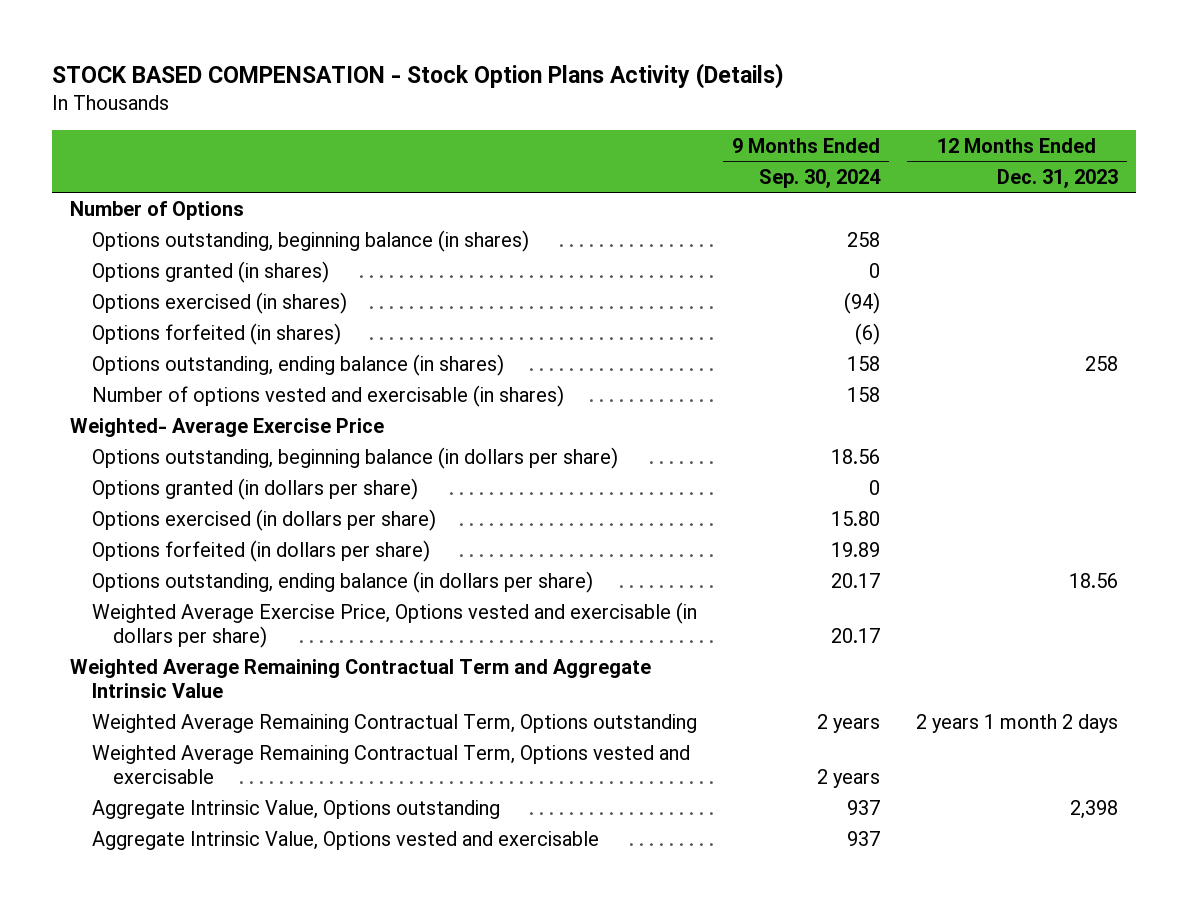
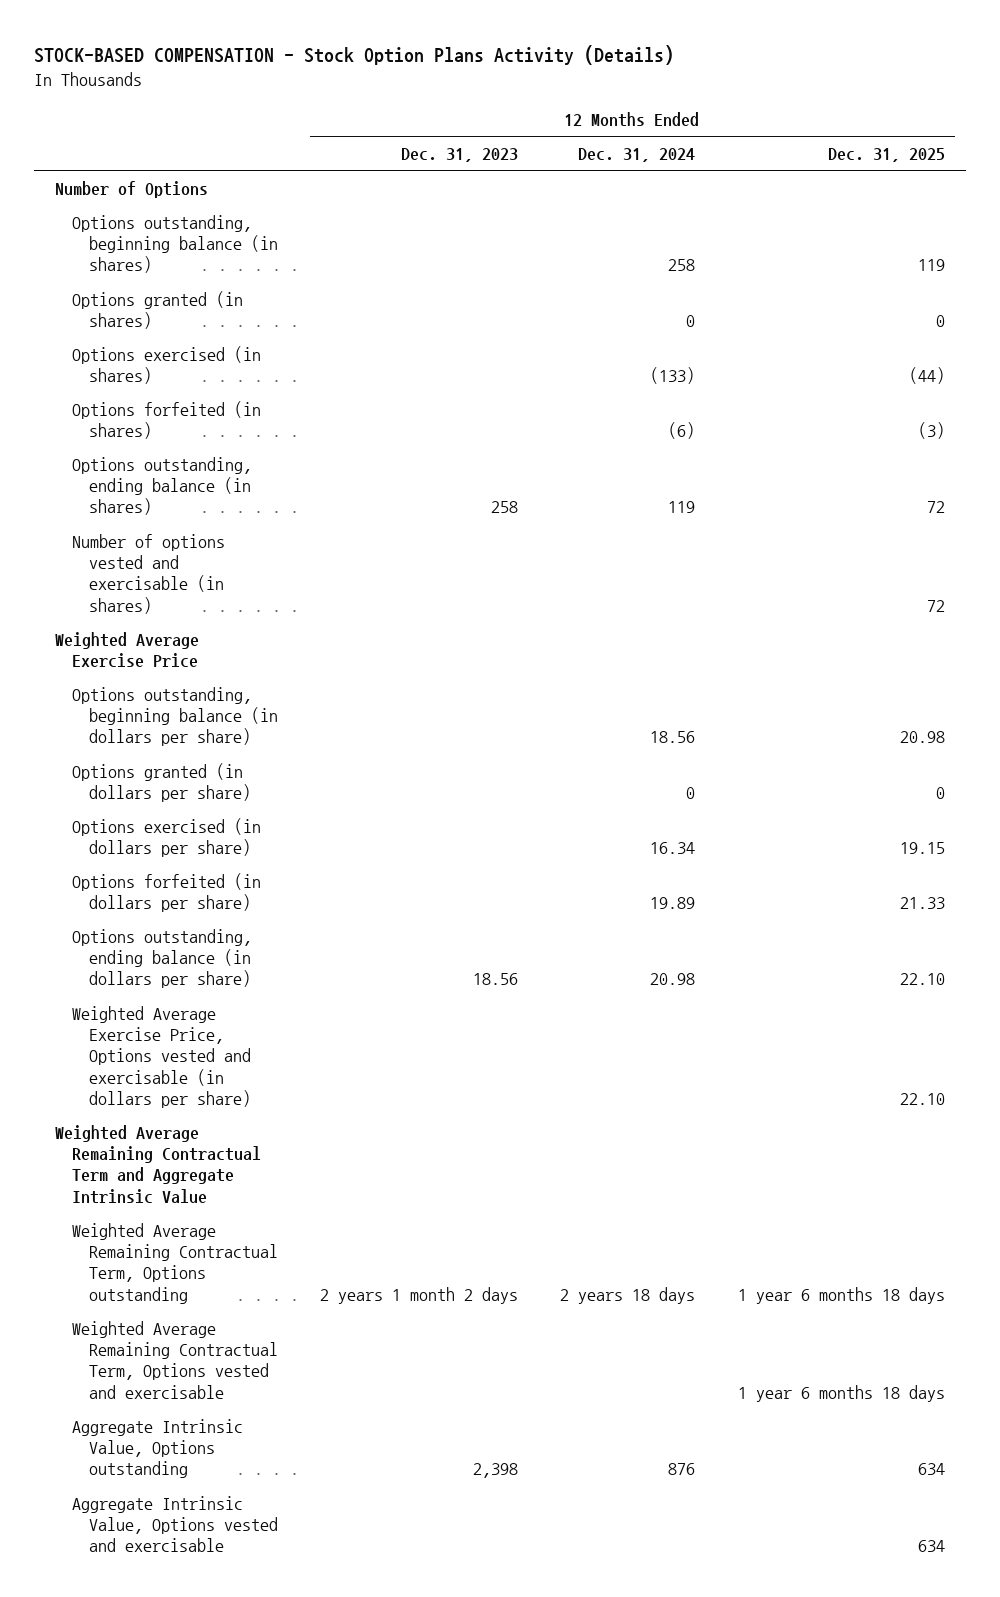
- STOCK BASED COMPENSATION - Stock Option Plans Activity (Details)
+ STOCK-BASED COMPENSATION - Stock Option Plans Activity (Details)
- | 9 Months Ended Sep. 30, 2024 | 12 Months Ended Dec. 31, 2023
+ | 12 Months Ended Dec. 31, 2023 | 12 Months Ended Dec. 31, 2024 | 12 Months Ended Dec. 31, 2025
- Weighted- Average Exercise Price
+ Weighted Average Exercise Price

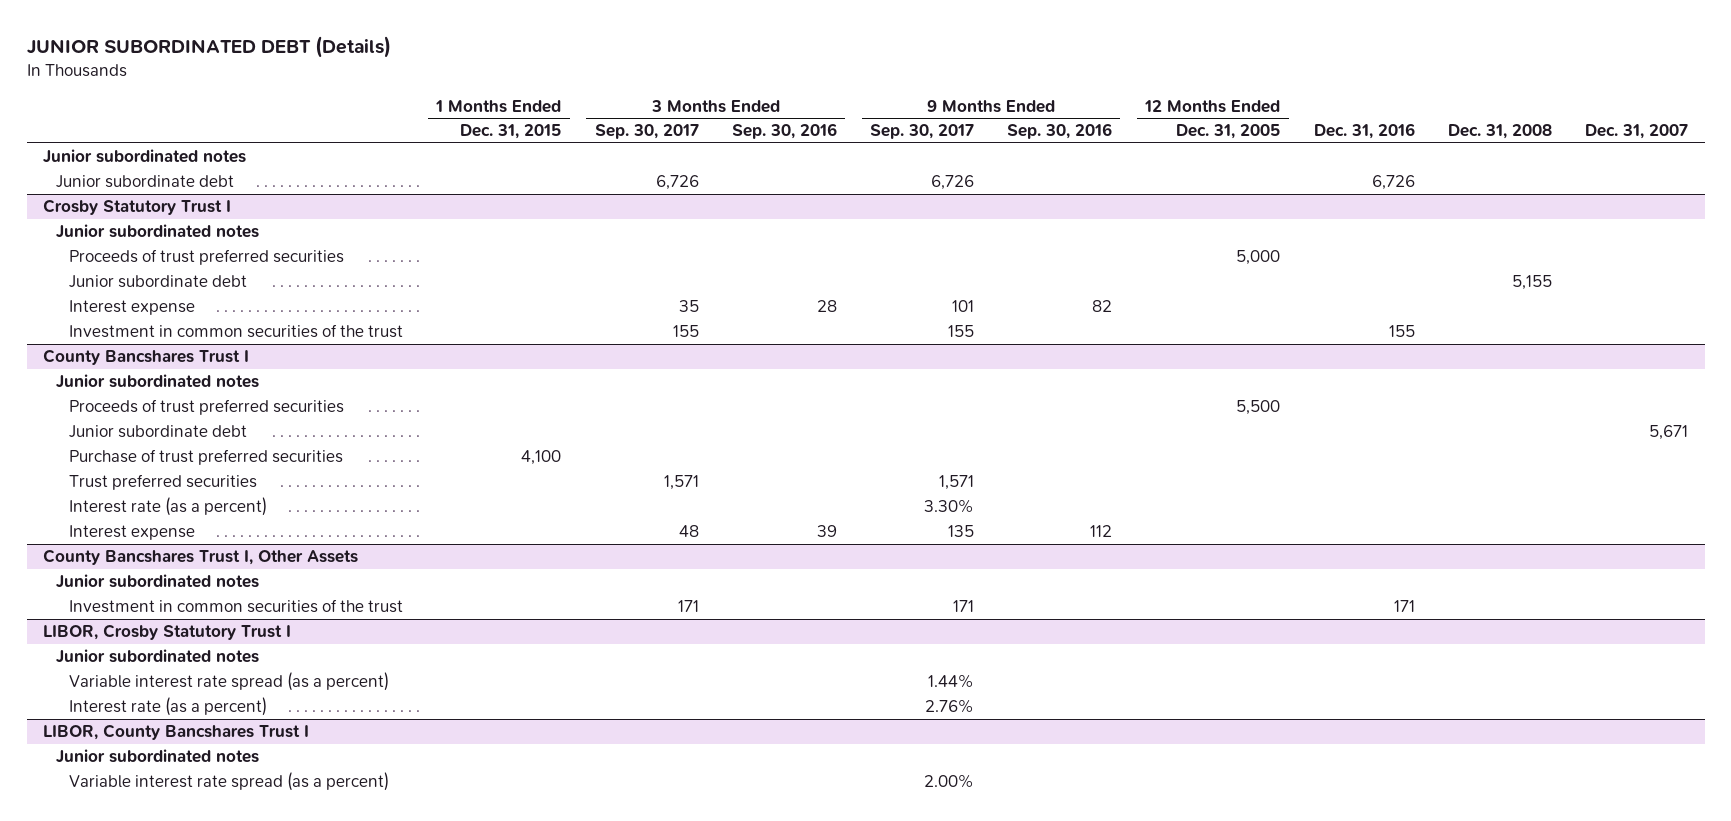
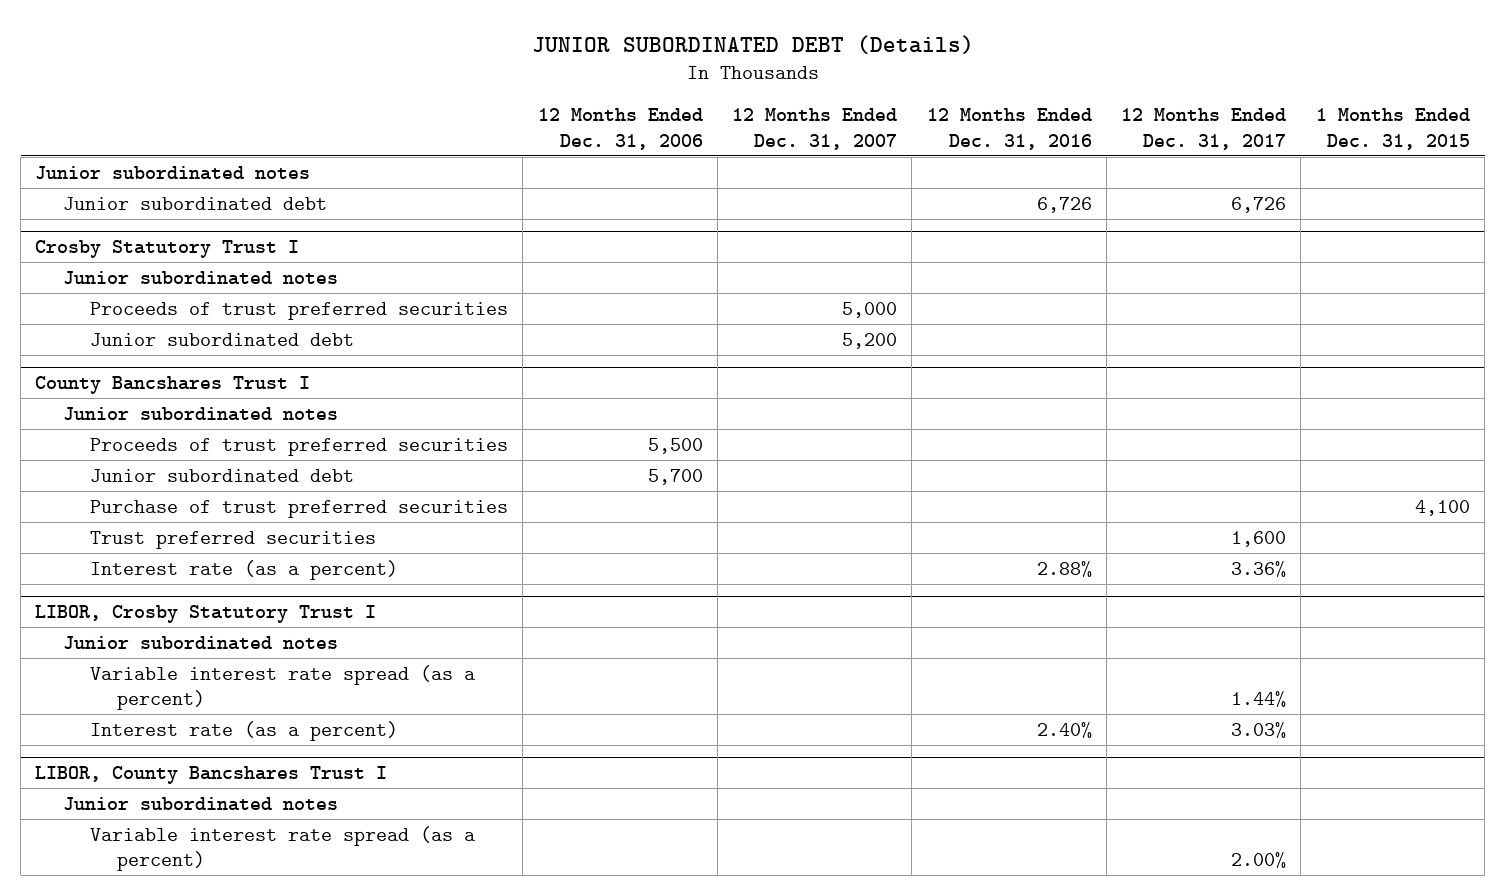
- | 1 Months Ended Dec. 31, 2015 | 3 Months Ended Sep. 30, 2017 | 3 Months Ended Sep. 30, 2016 | 9 Months Ended Sep. 30, 2017 | 9 Months Ended Sep. 30, 2016 | 12 Months Ended Dec. 31, 2005 | Dec. 31, 2016 | Dec. 31, 2008 | Dec. 31, 2007
+ | 12 Months Ended Dec. 31, 2006 | 12 Months Ended Dec. 31, 2007 | 12 Months Ended Dec. 31, 2016 | 12 Months Ended Dec. 31, 2017 | 1 Months Ended Dec. 31, 2015
- Junior subordinate debt | | 6,726 | | 6,726 | | | 6,726 | |
+ Junior subordinated debt | | | 6,726 | 6,726 |
@ Crosby Statutory Trust I
- Junior subordinate debt | | | | | | | | 5,155 |
- Interest expense | | 35 | 28 | 101 | 82 | | | |
- Investment in common securities of the trust | | 155 | | 155 | | | 155 | |
+ Junior subordinated debt | | 5,200 | | |
@ County Bancshares Trust I
- Junior subordinate debt | | | | | | | | | 5,671
+ Junior subordinated debt | 5,700 | | | |
- Interest expense | | 48 | 39 | 135 | 112 | | | |
- County Bancshares Trust I, Other Assets
- Junior subordinated notes
- Investment in common securities of the trust | | 171 | | 171 | | | 171 | |

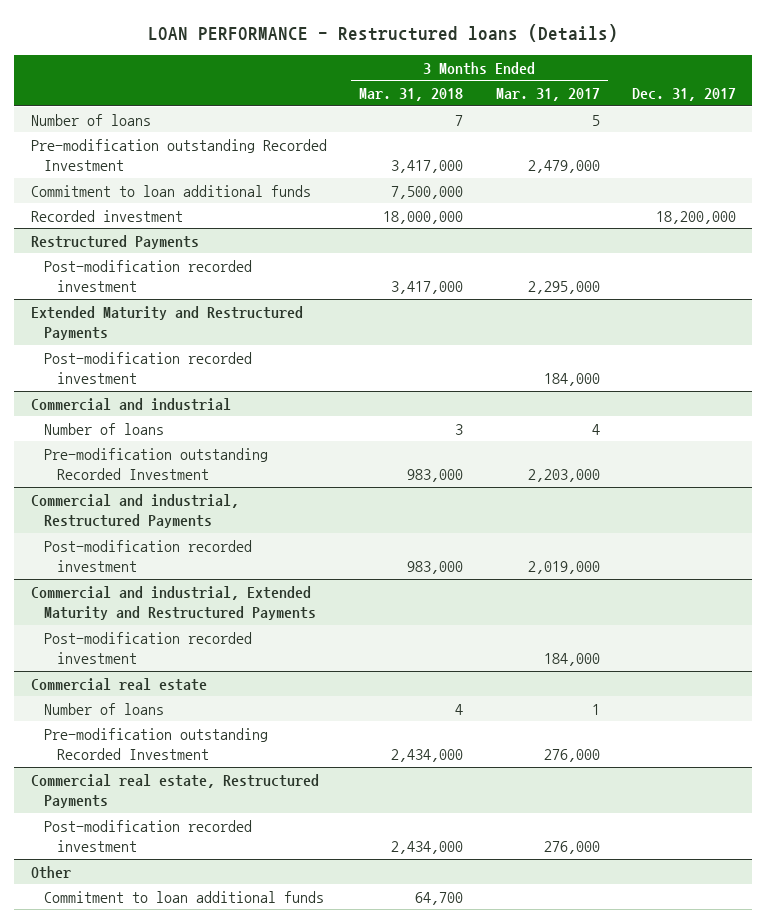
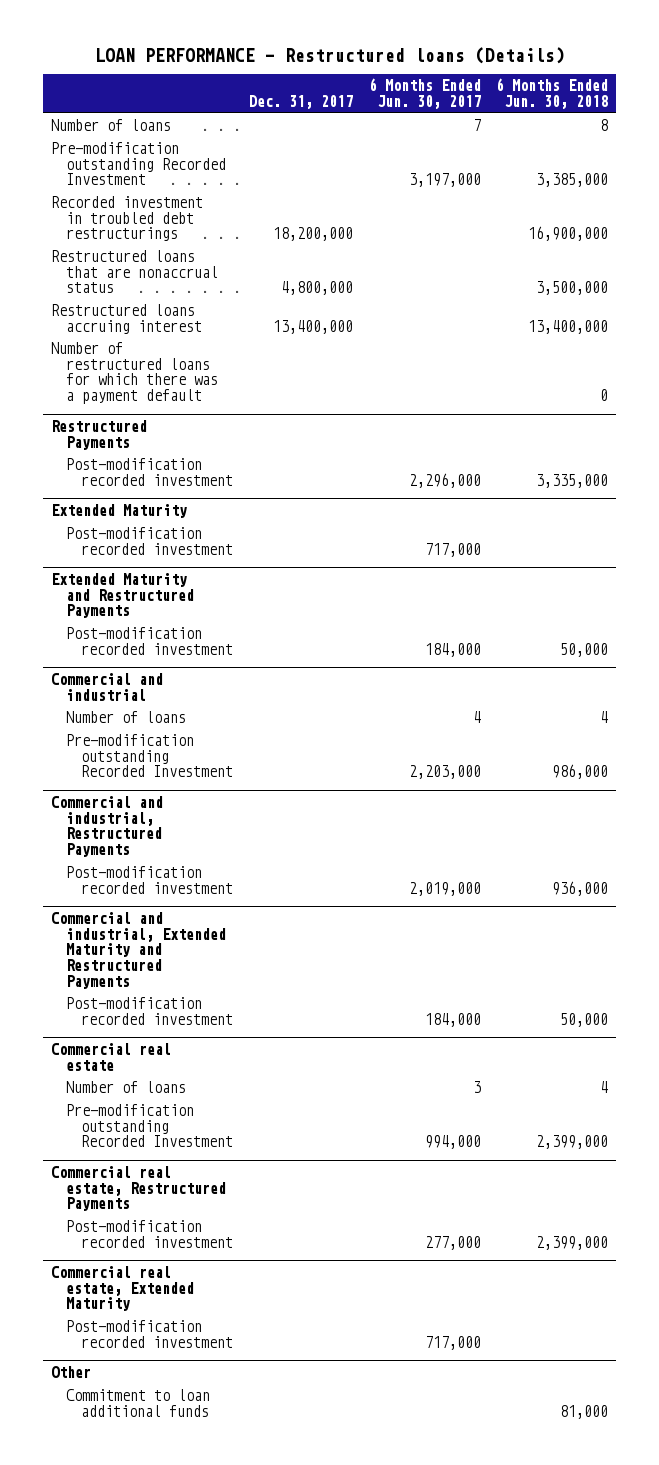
- | 3 Months Ended Mar. 31, 2018 | 3 Months Ended Mar. 31, 2017 | Dec. 31, 2017
+ | Dec. 31, 2017 | 6 Months Ended Jun. 30, 2017 | 6 Months Ended Jun. 30, 2018
- Commitment to loan additional funds | 7,500,000 | |
- Recorded investment | 18,000,000 | | 18,200,000
+ Recorded investment in troubled debt restructurings | 18,200,000 | | 16,900,000
+ Restructured loans that are nonaccrual status | 4,800,000 | | 3,500,000
+ Restructured loans accruing interest | 13,400,000 | | 13,400,000
+ Number of restructured loans for which there was a payment default | | | 0
+ Extended Maturity
+ Post-modification recorded investment | | 717,000 |
+ Commercial real estate, Extended Maturity
+ Post-modification recorded investment | | 717,000 |

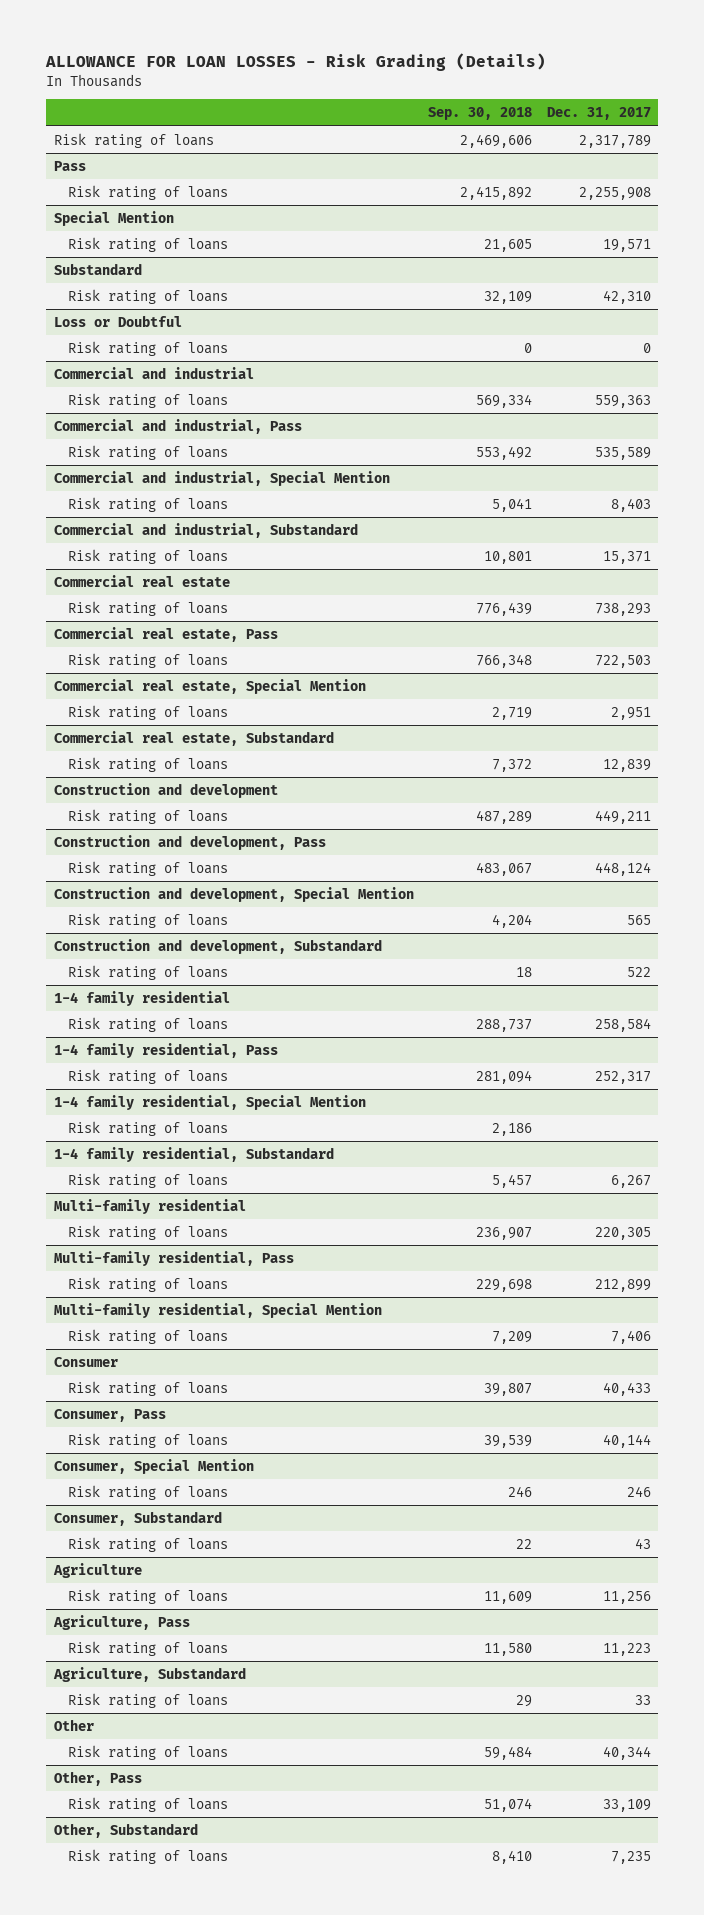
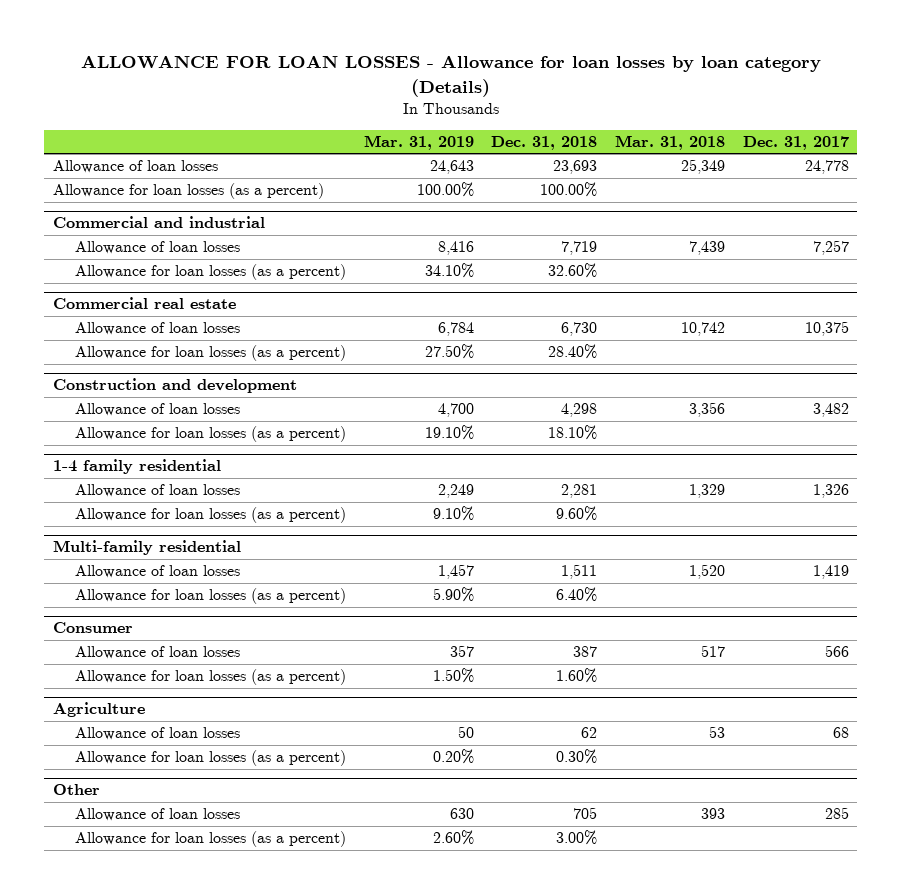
- ALLOWANCE FOR LOAN LOSSES - Risk Grading (Details)
+ ALLOWANCE FOR LOAN LOSSES - Allowance for loan losses by loan category (Details)
- | Sep. 30, 2018 | Dec. 31, 2017
+ | Mar. 31, 2019 | Dec. 31, 2018 | Mar. 31, 2018 | Dec. 31, 2017
- Risk rating of loans | 2,469,606 | 2,317,789
- Pass
- Risk rating of loans | 2,415,892 | 2,255,908
- Special Mention
- Risk rating of loans | 21,605 | 19,571
- Substandard
- Risk rating of loans | 32,109 | 42,310
- Loss or Doubtful
- Risk rating of loans | 0 | 0
+ Allowance of loan losses | 24,643 | 23,693 | 25,349 | 24,778
+ Allowance for loan losses (as a percent) | 100.00% | 100.00% | |
@ Commercial and industrial
- Risk rating of loans | 569,334 | 559,363
- Commercial and industrial, Pass
- Risk rating of loans | 553,492 | 535,589
- Commercial and industrial, Special Mention
- Risk rating of loans | 5,041 | 8,403
- Commercial and industrial, Substandard
- Risk rating of loans | 10,801 | 15,371
@ Commercial and industrial
+ Allowance of loan losses | 8,416 | 7,719 | 7,439 | 7,257
+ Allowance for loan losses (as a percent) | 34.10% | 32.60% | |
@ Commercial real estate
- Risk rating of loans | 776,439 | 738,293
- Commercial real estate, Pass
- Risk rating of loans | 766,348 | 722,503
- Commercial real estate, Special Mention
- Risk rating of loans | 2,719 | 2,951
- Commercial real estate, Substandard
- Risk rating of loans | 7,372 | 12,839
@ Commercial real estate
+ Allowance of loan losses | 6,784 | 6,730 | 10,742 | 10,375
+ Allowance for loan losses (as a percent) | 27.50% | 28.40% | |
@ Construction and development
- Risk rating of loans | 487,289 | 449,211
- Construction and development, Pass
- Risk rating of loans | 483,067 | 448,124
- Construction and development, Special Mention
- Risk rating of loans | 4,204 | 565
- Construction and development, Substandard
- Risk rating of loans | 18 | 522
@ Construction and development
+ Allowance of loan losses | 4,700 | 4,298 | 3,356 | 3,482
+ Allowance for loan losses (as a percent) | 19.10% | 18.10% | |
@ 1-4 family residential
- Risk rating of loans | 288,737 | 258,584
- 1-4 family residential, Pass
- Risk rating of loans | 281,094 | 252,317
- 1-4 family residential, Special Mention
- Risk rating of loans | 2,186 |
- 1-4 family residential, Substandard
- Risk rating of loans | 5,457 | 6,267
@ 1-4 family residential
+ Allowance of loan losses | 2,249 | 2,281 | 1,329 | 1,326
+ Allowance for loan losses (as a percent) | 9.10% | 9.60% | |
@ Multi-family residential
- Risk rating of loans | 236,907 | 220,305
- Multi-family residential, Pass
- Risk rating of loans | 229,698 | 212,899
- Multi-family residential, Special Mention
- Risk rating of loans | 7,209 | 7,406
@ Multi-family residential
+ Allowance of loan losses | 1,457 | 1,511 | 1,520 | 1,419
+ Allowance for loan losses (as a percent) | 5.90% | 6.40% | |
@ Consumer
- Risk rating of loans | 39,807 | 40,433
- Consumer, Pass
- Risk rating of loans | 39,539 | 40,144
- Consumer, Special Mention
- Risk rating of loans | 246 | 246
- Consumer, Substandard
- Risk rating of loans | 22 | 43
@ Consumer
+ Allowance of loan losses | 357 | 387 | 517 | 566
+ Allowance for loan losses (as a percent) | 1.50% | 1.60% | |
@ Agriculture
- Risk rating of loans | 11,609 | 11,256
- Agriculture, Pass
- Risk rating of loans | 11,580 | 11,223
- Agriculture, Substandard
- Risk rating of loans | 29 | 33
@ Agriculture
+ Allowance of loan losses | 50 | 62 | 53 | 68
+ Allowance for loan losses (as a percent) | 0.20% | 0.30% | |
@ Other
- Risk rating of loans | 59,484 | 40,344
- Other, Pass
- Risk rating of loans | 51,074 | 33,109
- Other, Substandard
- Risk rating of loans | 8,410 | 7,235
@ Other
+ Allowance of loan losses | 630 | 705 | 393 | 285
+ Allowance for loan losses (as a percent) | 2.60% | 3.00% | |

